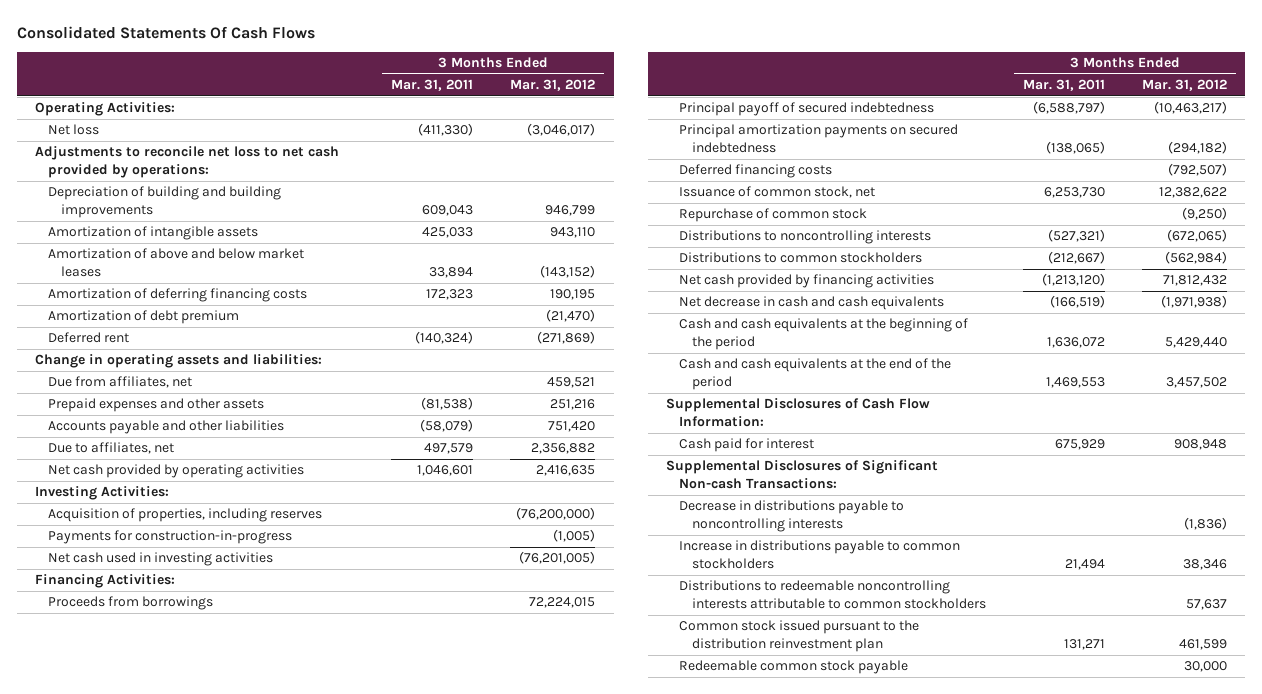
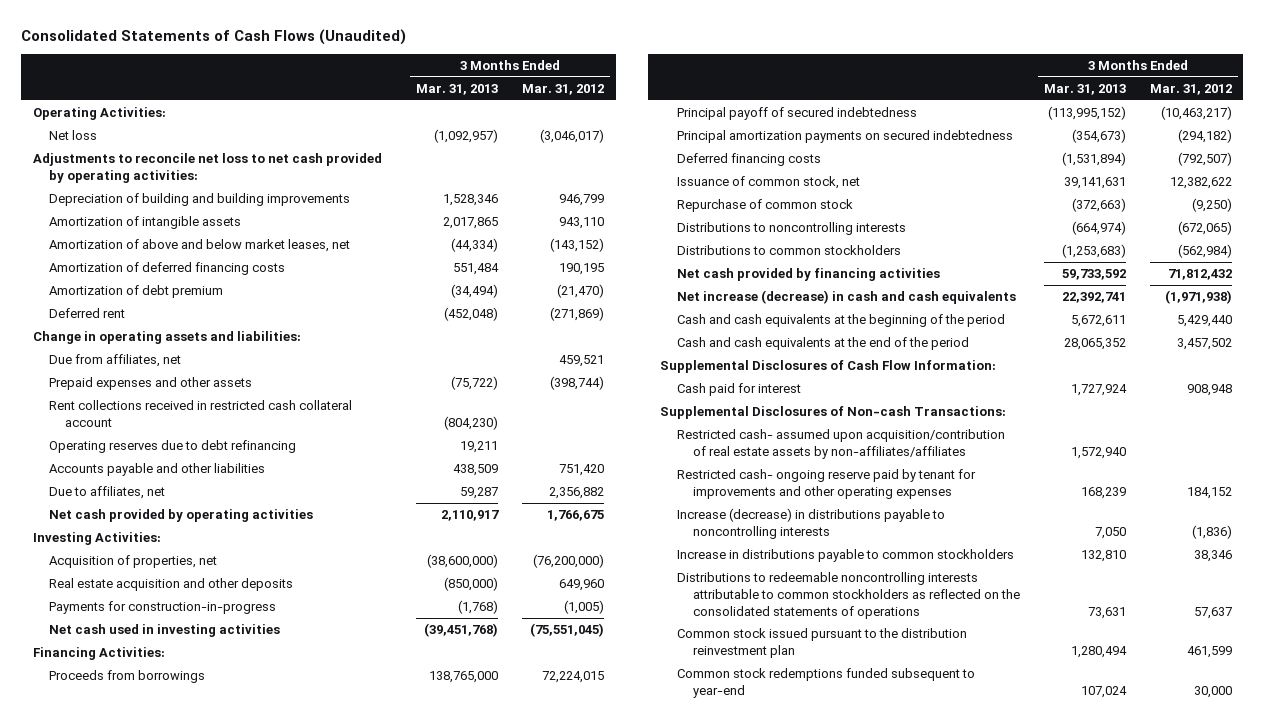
- Consolidated Statements Of Cash Flows
+ Consolidated Statements of Cash Flows (Unaudited)
- | 3 Months Ended Mar. 31, 2011 | 3 Months Ended Mar. 31, 2012
+ | 3 Months Ended Mar. 31, 2013 | 3 Months Ended Mar. 31, 2012
- Adjustments to reconcile net loss to net cash provided by operations:
+ Adjustments to reconcile net loss to net cash provided by operating activities:
- Amortization of above and below market leases | 33,894 | (143,152)
- Amortization of deferring financing costs | 172,323 | 190,195
+ Amortization of above and below market leases, net | (44,334) | (143,152)
+ Amortization of deferred financing costs | 551,484 | 190,195
- Prepaid expenses and other assets | (81,538) | 251,216
+ Prepaid expenses and other assets | (75,722) | (398,744)
+ Rent collections received in restricted cash collateral account | (804,230) |
+ Operating reserves due to debt refinancing | 19,211 |
- Net cash provided by operating activities | 1,046,601 | 2,416,635
+ Net cash provided by operating activities | 2,110,917 | 1,766,675
- Acquisition of properties, including reserves | | (76,200,000)
+ Acquisition of properties, net | (38,600,000) | (76,200,000)
+ Real estate acquisition and other deposits | (850,000) | 649,960
- Net cash used in investing activities | | (76,201,005)
+ Net cash used in investing activities | (39,451,768) | (75,551,045)
- Net decrease in cash and cash equivalents | (166,519) | (1,971,938)
+ Net increase (decrease) in cash and cash equivalents | 22,392,741 | (1,971,938)
- Supplemental Disclosures of Significant Non-cash Transactions:
- Decrease in distributions payable to noncontrolling interests | | (1,836)
+ Supplemental Disclosures of Non-cash Transactions:
+ Restricted cash- assumed upon acquisition/contribution of real estate assets by non-affiliates/affiliates | 1,572,940 |
+ Restricted cash- ongoing reserve paid by tenant for improvements and other operating expenses | 168,239 | 184,152
+ Increase (decrease) in distributions payable to noncontrolling interests | 7,050 | (1,836)
- Distributions to redeemable noncontrolling interests attributable to common stockholders | | 57,637
+ Distributions to redeemable noncontrolling interests attributable to common stockholders as reflected on the consolidated statements of operations | 73,631 | 57,637
- Redeemable common stock payable | | 30,000
+ Common stock redemptions funded subsequent to year-end | 107,024 | 30,000

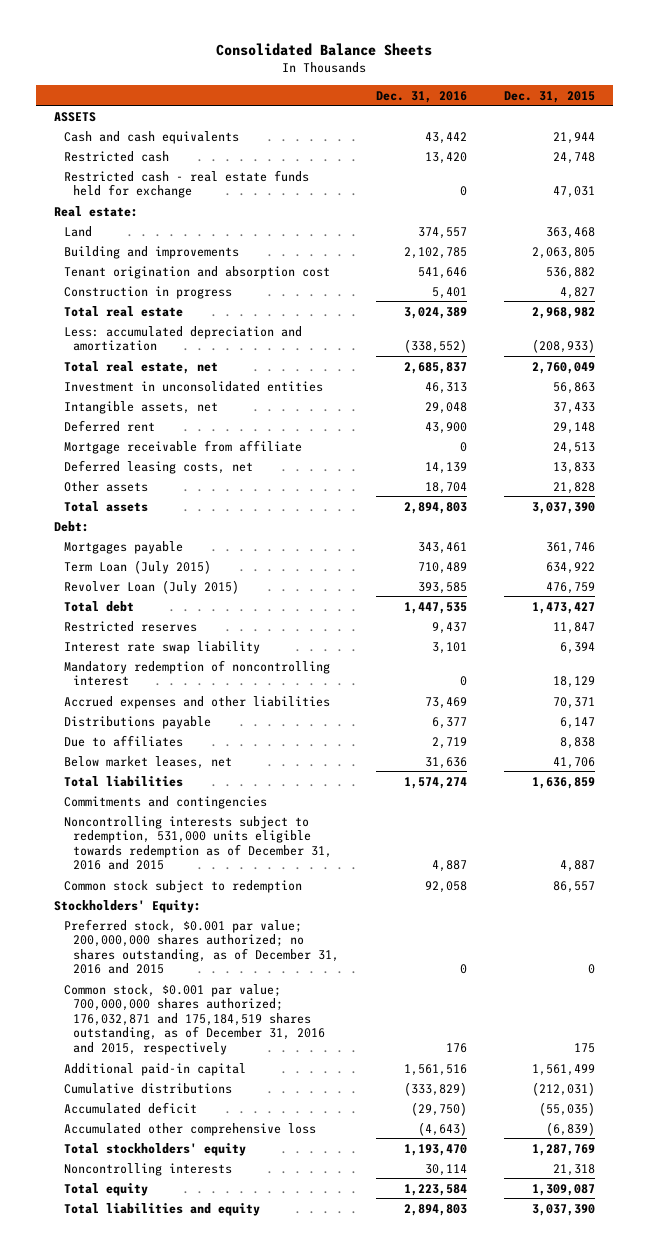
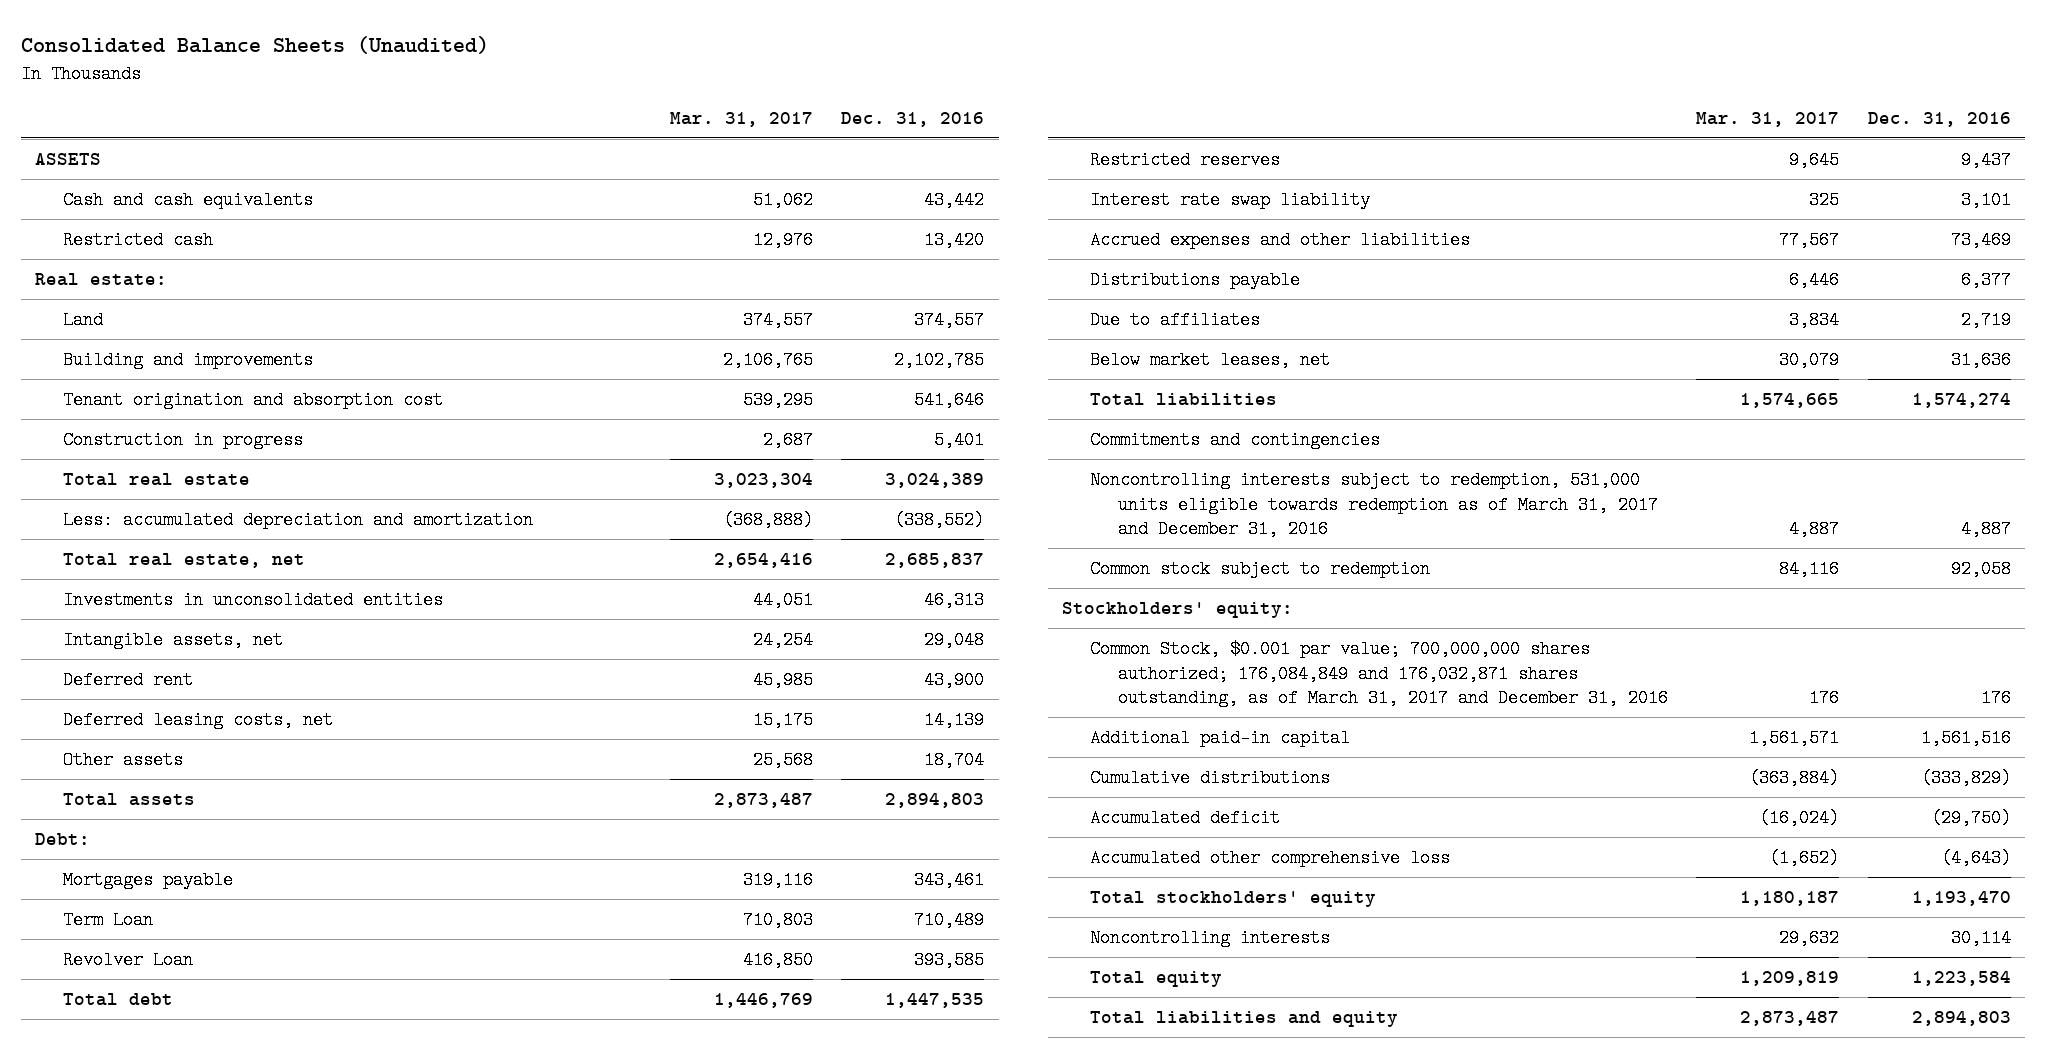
- Consolidated Balance Sheets
+ Consolidated Balance Sheets (Unaudited)
- | Dec. 31, 2016 | Dec. 31, 2015
+ | Mar. 31, 2017 | Dec. 31, 2016
- Restricted cash - real estate funds held for exchange | 0 | 47,031
- Investment in unconsolidated entities | 46,313 | 56,863
+ Investments in unconsolidated entities | 44,051 | 46,313
- Mortgage receivable from affiliate | 0 | 24,513
- Term Loan (July 2015) | 710,489 | 634,922
- Revolver Loan (July 2015) | 393,585 | 476,759
+ Term Loan | 710,803 | 710,489
+ Revolver Loan | 416,850 | 393,585
- Mandatory redemption of noncontrolling interest | 0 | 18,129
- Noncontrolling interests subject to redemption, 531,000 units eligible towards redemption as of December 31, 2016 and 2015 | 4,887 | 4,887
+ Noncontrolling interests subject to redemption, 531,000 units eligible towards redemption as of March 31, 2017 and December 31, 2016 | 4,887 | 4,887
- Stockholders' Equity:
- Preferred stock, $0.001 par value; 200,000,000 shares authorized; no shares outstanding, as of December 31, 2016 and 2015 | 0 | 0
- Common stock, $0.001 par value; 700,000,000 shares authorized; 176,032,871 and 175,184,519 shares outstanding, as of December 31, 2016 and 2015, respectively | 176 | 175
+ Stockholders' equity:
+ Common Stock, $0.001 par value; 700,000,000 shares authorized; 176,084,849 and 176,032,871 shares outstanding, as of March 31, 2017 and December 31, 2016 | 176 | 176

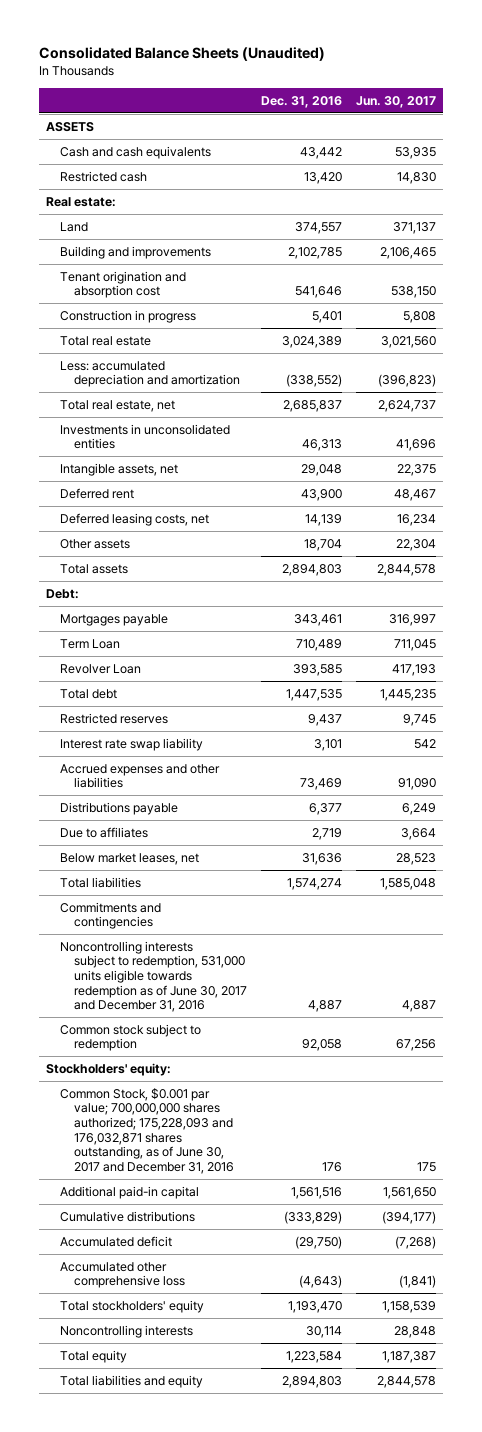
- | Mar. 31, 2017 | Dec. 31, 2016
+ | Dec. 31, 2016 | Jun. 30, 2017
- Noncontrolling interests subject to redemption, 531,000 units eligible towards redemption as of March 31, 2017 and December 31, 2016 | 4,887 | 4,887
+ Noncontrolling interests subject to redemption, 531,000 units eligible towards redemption as of June 30, 2017 and December 31, 2016 | 4,887 | 4,887
- Common Stock, $0.001 par value; 700,000,000 shares authorized; 176,084,849 and 176,032,871 shares outstanding, as of March 31, 2017 and December 31, 2016 | 176 | 176
+ Common Stock, $0.001 par value; 700,000,000 shares authorized; 175,228,093 and 176,032,871 shares outstanding, as of June 30, 2017 and December 31, 2016 | 176 | 175

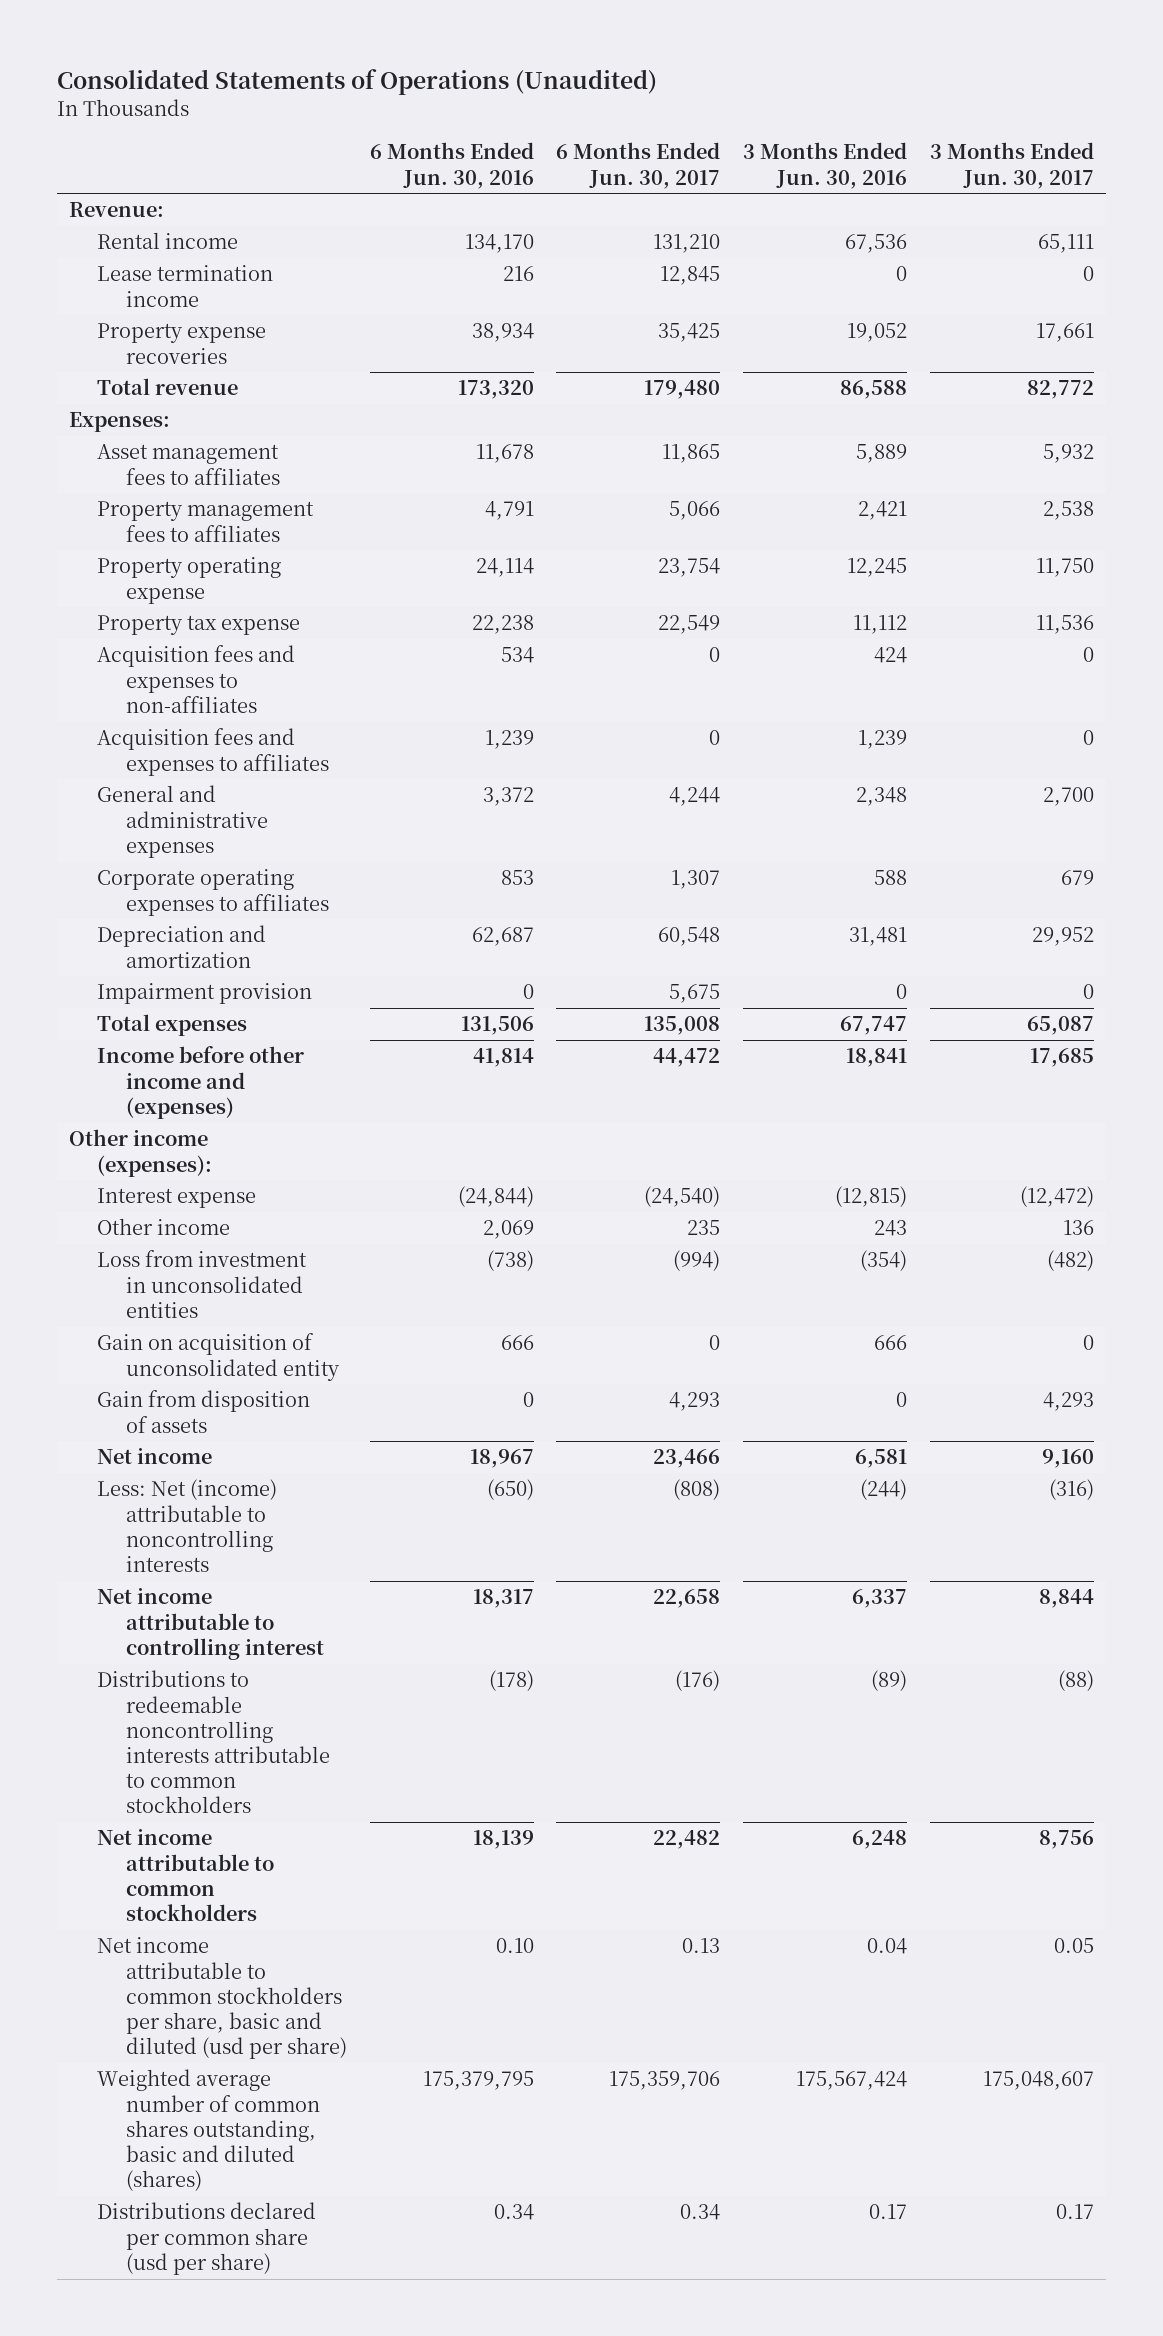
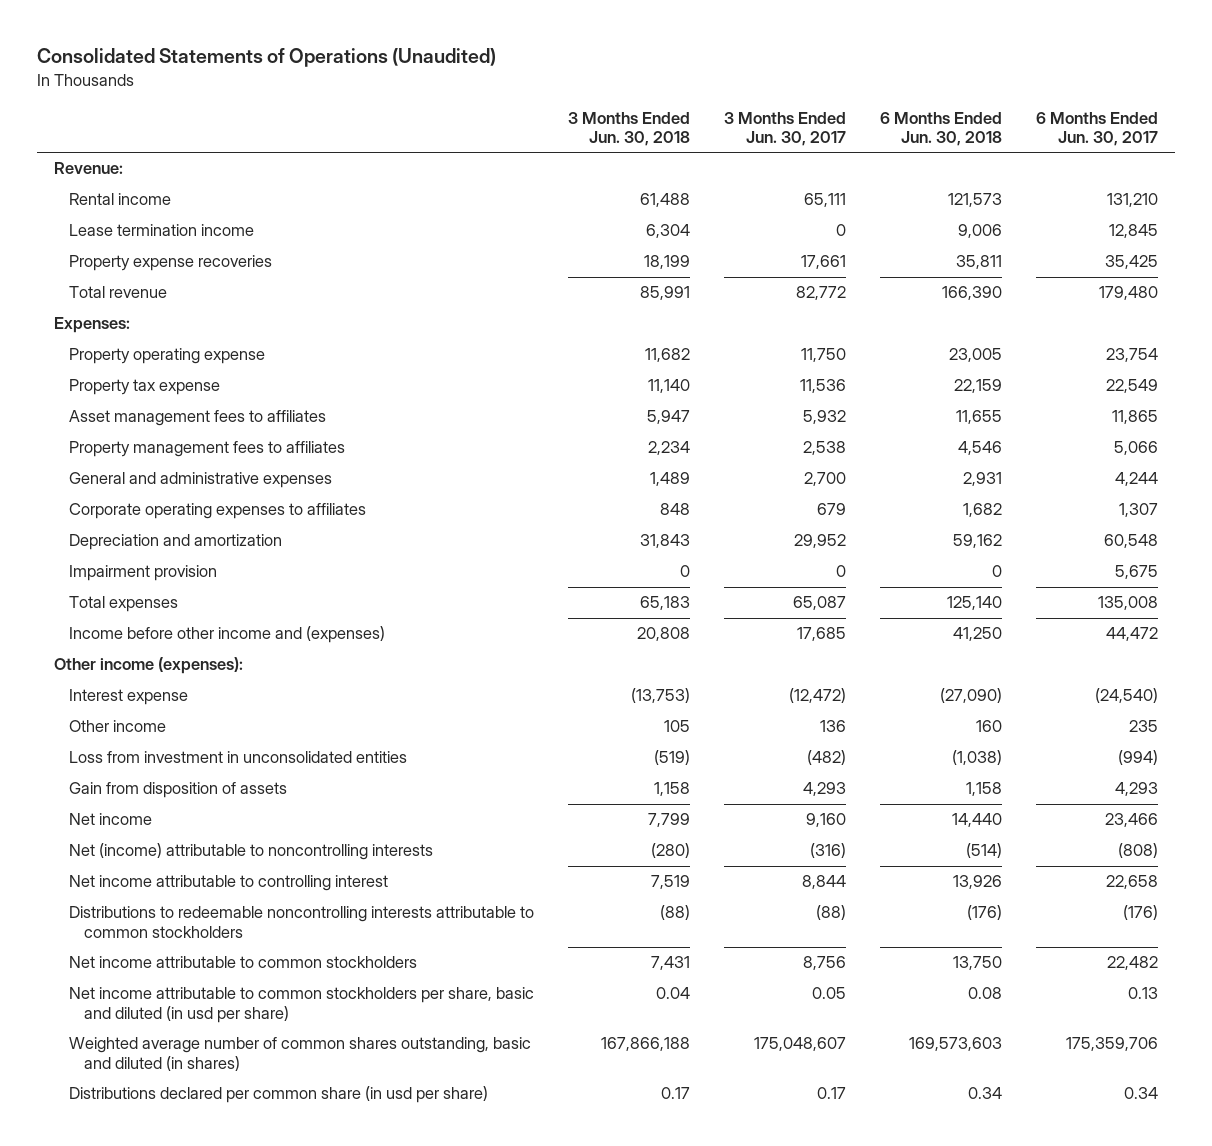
- | 6 Months Ended Jun. 30, 2016 | 6 Months Ended Jun. 30, 2017 | 3 Months Ended Jun. 30, 2016 | 3 Months Ended Jun. 30, 2017
+ | 3 Months Ended Jun. 30, 2018 | 3 Months Ended Jun. 30, 2017 | 6 Months Ended Jun. 30, 2018 | 6 Months Ended Jun. 30, 2017
- Acquisition fees and expenses to non-affiliates | 534 | 0 | 424 | 0
- Acquisition fees and expenses to affiliates | 1,239 | 0 | 1,239 | 0
moved down: Asset management fees to affiliates | 5,947 | 5,932 | 11,655 | 11,865
moved down: Property management fees to affiliates | 2,234 | 2,538 | 4,546 | 5,066
- Gain on acquisition of unconsolidated entity | 666 | 0 | 666 | 0
- Less: Net (income) attributable to noncontrolling interests | (650) | (808) | (244) | (316)
+ Net (income) attributable to noncontrolling interests | (280) | (316) | (514) | (808)
- Net income attributable to common stockholders per share, basic and diluted (usd per share) | 0.10 | 0.13 | 0.04 | 0.05
- Weighted average number of common shares outstanding, basic and diluted (shares) | 175,379,795 | 175,359,706 | 175,567,424 | 175,048,607
- Distributions declared per common share (usd per share) | 0.34 | 0.34 | 0.17 | 0.17
+ Net income attributable to common stockholders per share, basic and diluted (in usd per share) | 0.04 | 0.05 | 0.08 | 0.13
+ Weighted average number of common shares outstanding, basic and diluted (in shares) | 167,866,188 | 175,048,607 | 169,573,603 | 175,359,706
+ Distributions declared per common share (in usd per share) | 0.17 | 0.17 | 0.34 | 0.34

